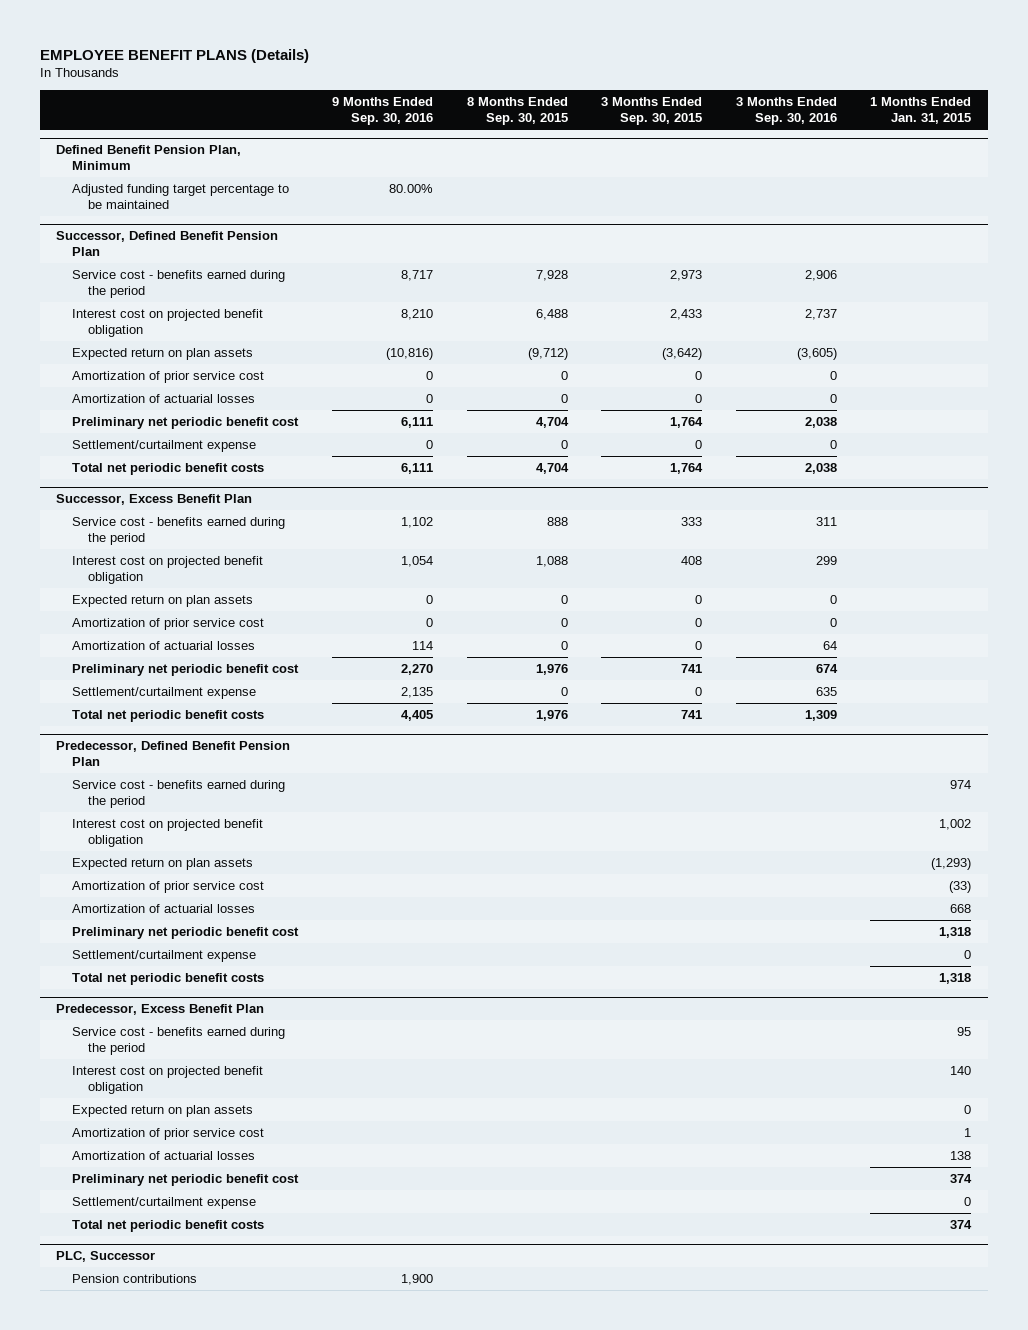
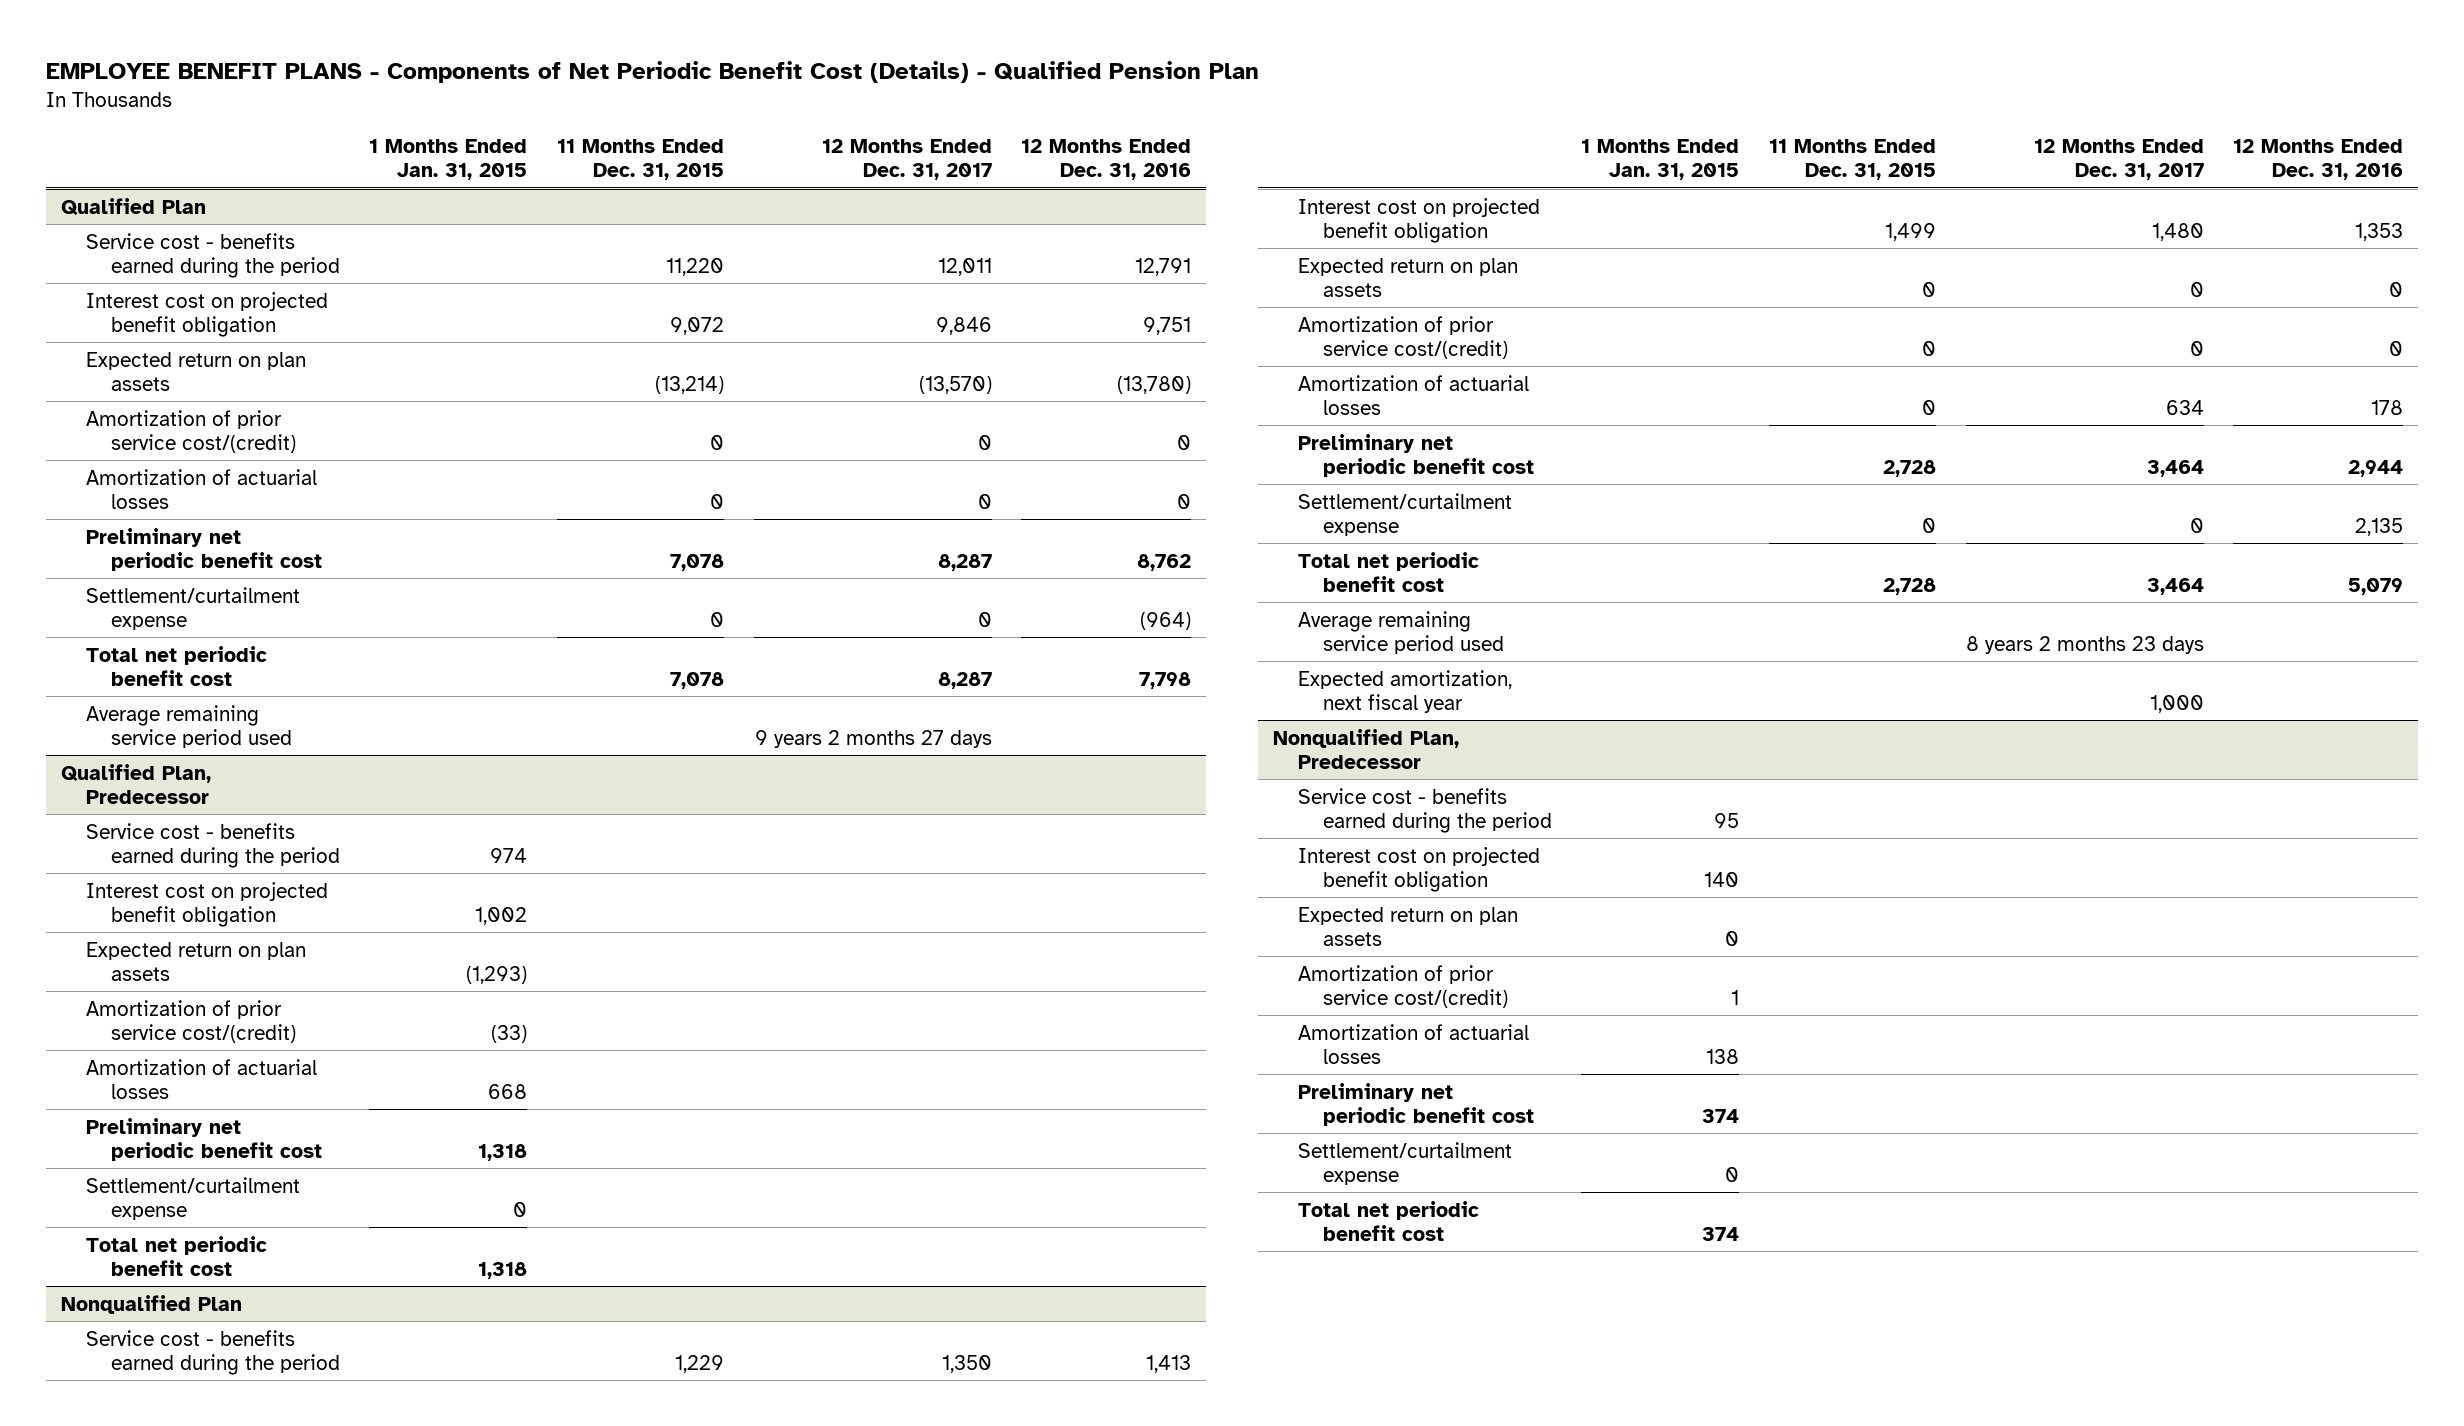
- EMPLOYEE BENEFIT PLANS (Details)
+ EMPLOYEE BENEFIT PLANS - Components of Net Periodic Benefit Cost (Details) - Qualified Pension Plan
- | 9 Months Ended Sep. 30, 2016 | 8 Months Ended Sep. 30, 2015 | 3 Months Ended Sep. 30, 2015 | 3 Months Ended Sep. 30, 2016 | 1 Months Ended Jan. 31, 2015
+ | 1 Months Ended Jan. 31, 2015 | 11 Months Ended Dec. 31, 2015 | 12 Months Ended Dec. 31, 2017 | 12 Months Ended Dec. 31, 2016
- Defined Benefit Pension Plan, Minimum
- Adjusted funding target percentage to be maintained | 80.00% | | | |
- Successor, Defined Benefit Pension Plan
- Service cost - benefits earned during the period | 8,717 | 7,928 | 2,973 | 2,906 |
- Interest cost on projected benefit obligation | 8,210 | 6,488 | 2,433 | 2,737 |
- Expected return on plan assets | (10,816) | (9,712) | (3,642) | (3,605) |
- Amortization of prior service cost | 0 | 0 | 0 | 0 |
- Amortization of actuarial losses | 0 | 0 | 0 | 0 |
- Preliminary net periodic benefit cost | 6,111 | 4,704 | 1,764 | 2,038 |
- Settlement/curtailment expense | 0 | 0 | 0 | 0 |
- Total net periodic benefit costs | 6,111 | 4,704 | 1,764 | 2,038 |
- Successor, Excess Benefit Plan
- Service cost - benefits earned during the period | 1,102 | 888 | 333 | 311 |
- Interest cost on projected benefit obligation | 1,054 | 1,088 | 408 | 299 |
- Expected return on plan assets | 0 | 0 | 0 | 0 |
- Amortization of prior service cost | 0 | 0 | 0 | 0 |
- Amortization of actuarial losses | 114 | 0 | 0 | 64 |
- Preliminary net periodic benefit cost | 2,270 | 1,976 | 741 | 674 |
- Settlement/curtailment expense | 2,135 | 0 | 0 | 635 |
- Total net periodic benefit costs | 4,405 | 1,976 | 741 | 1,309 |
- Predecessor, Defined Benefit Pension Plan
+ Qualified Plan
+ Service cost - benefits earned during the period | | 11,220 | 12,011 | 12,791
+ Interest cost on projected benefit obligation | | 9,072 | 9,846 | 9,751
+ Expected return on plan assets | | (13,214) | (13,570) | (13,780)
+ Amortization of prior service cost/(credit) | | 0 | 0 | 0
+ Amortization of actuarial losses | | 0 | 0 | 0
+ Preliminary net periodic benefit cost | | 7,078 | 8,287 | 8,762
+ Settlement/curtailment expense | | 0 | 0 | (964)
+ Total net periodic benefit cost | | 7,078 | 8,287 | 7,798
+ Average remaining service period used | | | 9 years 2 months 27 days |
+ Qualified Plan, Predecessor
- Amortization of prior service cost | | | | | (33)
+ Amortization of prior service cost/(credit) | (33) | | |
- Total net periodic benefit costs | | | | | 1,318
- Predecessor, Excess Benefit Plan
+ Total net periodic benefit cost | 1,318 | | |
+ Nonqualified Plan
+ Service cost - benefits earned during the period | | 1,229 | 1,350 | 1,413
+ Interest cost on projected benefit obligation | | 1,499 | 1,480 | 1,353
+ Expected return on plan assets | | 0 | 0 | 0
+ Amortization of prior service cost/(credit) | | 0 | 0 | 0
+ Amortization of actuarial losses | | 0 | 634 | 178
+ Preliminary net periodic benefit cost | | 2,728 | 3,464 | 2,944
+ Settlement/curtailment expense | | 0 | 0 | 2,135
+ Total net periodic benefit cost | | 2,728 | 3,464 | 5,079
+ Average remaining service period used | | | 8 years 2 months 23 days |
+ Expected amortization, next fiscal year | | | 1,000 |
+ Nonqualified Plan, Predecessor
- Amortization of prior service cost | | | | | 1
+ Amortization of prior service cost/(credit) | 1 | | |
- Total net periodic benefit costs | | | | | 374
- PLC, Successor
- Pension contributions | 1,900 | | | |
+ Total net periodic benefit cost | 374 | | |

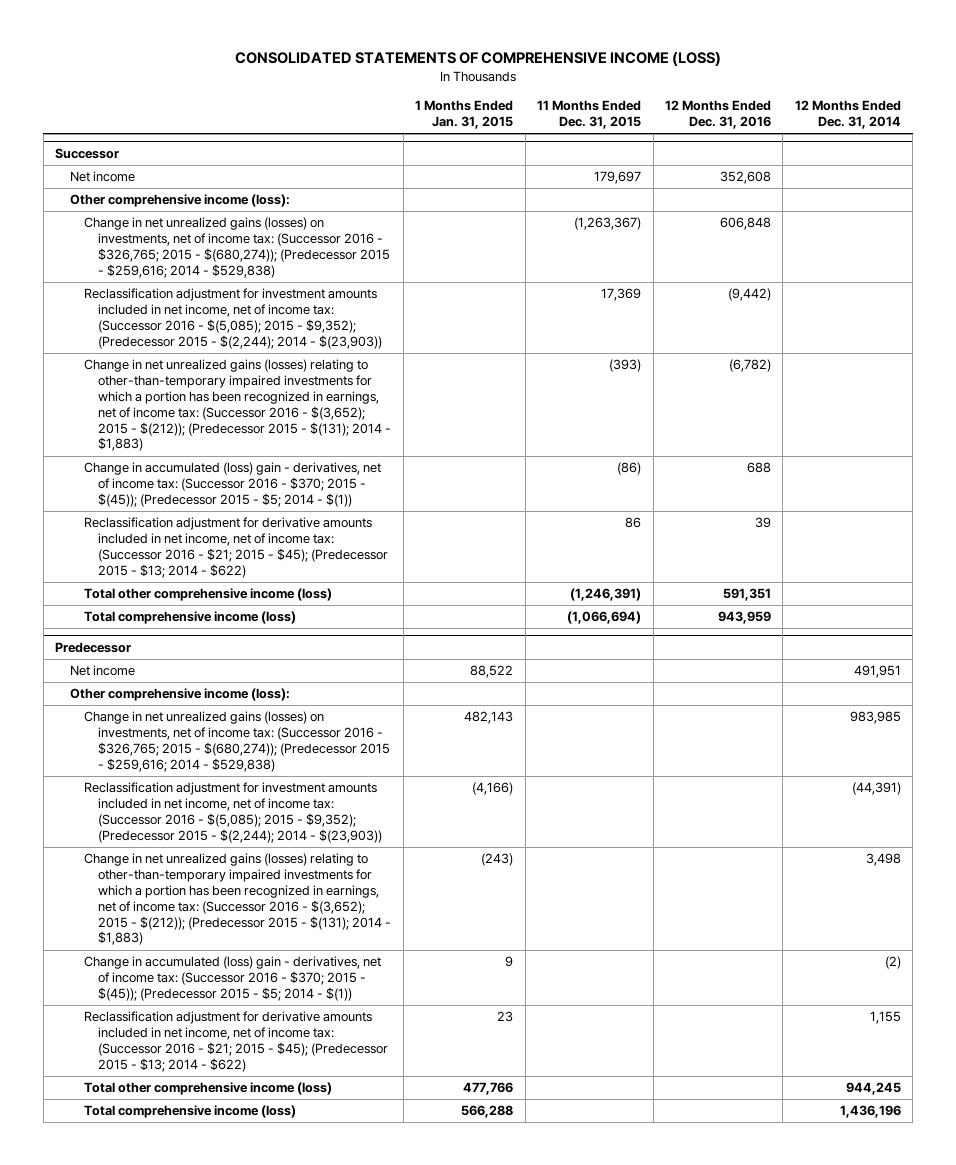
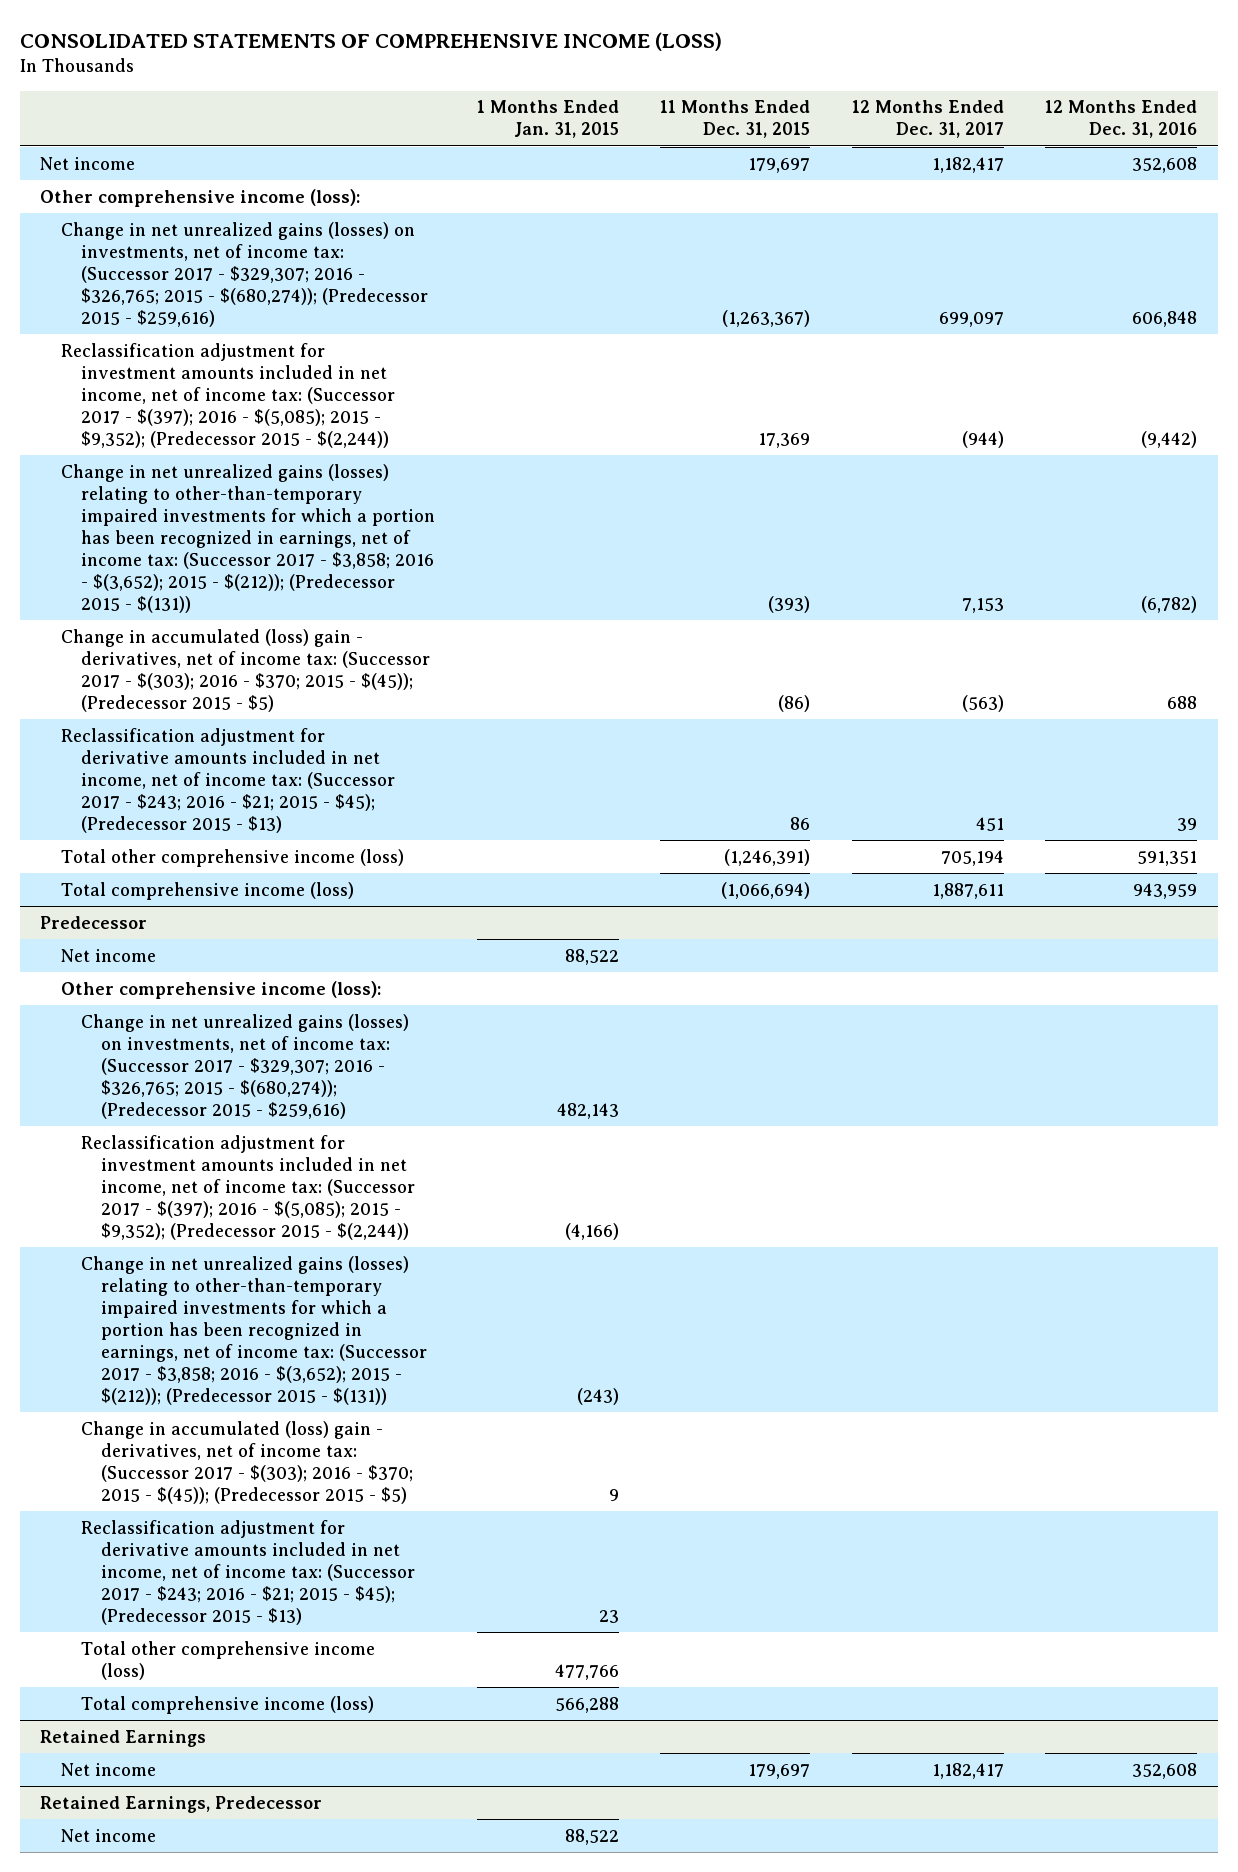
- | 1 Months Ended Jan. 31, 2015 | 11 Months Ended Dec. 31, 2015 | 12 Months Ended Dec. 31, 2016 | 12 Months Ended Dec. 31, 2014
+ | 1 Months Ended Jan. 31, 2015 | 11 Months Ended Dec. 31, 2015 | 12 Months Ended Dec. 31, 2017 | 12 Months Ended Dec. 31, 2016
- Successor
- Change in net unrealized gains (losses) on investments, net of income tax: (Successor 2016 - $326,765; 2015 - $(680,274)); (Predecessor 2015 - $259,616; 2014 - $529,838) | | (1,263,367) | 606,848 |
- Reclassification adjustment for investment amounts included in net income, net of income tax: (Successor 2016 - $(5,085); 2015 - $9,352); (Predecessor 2015 - $(2,244); 2014 - $(23,903)) | | 17,369 | (9,442) |
- Change in net unrealized gains (losses) relating to other-than-temporary impaired investments for which a portion has been recognized in earnings, net of income tax: (Successor 2016 - $(3,652); 2015 - $(212)); (Predecessor 2015 - $(131); 2014 - $1,883) | | (393) | (6,782) |
- Change in accumulated (loss) gain - derivatives, net of income tax: (Successor 2016 - $370; 2015 - $(45)); (Predecessor 2015 - $5; 2014 - $(1)) | | (86) | 688 |
- Reclassification adjustment for derivative amounts included in net income, net of income tax: (Successor 2016 - $21; 2015 - $45); (Predecessor 2015 - $13; 2014 - $622) | | 86 | 39 |
+ Change in net unrealized gains (losses) on investments, net of income tax: (Successor 2017 - $329,307; 2016 - $326,765; 2015 - $(680,274)); (Predecessor 2015 - $259,616) | | (1,263,367) | 699,097 | 606,848
+ Reclassification adjustment for investment amounts included in net income, net of income tax: (Successor 2017 - $(397); 2016 - $(5,085); 2015 - $9,352); (Predecessor 2015 - $(2,244)) | | 17,369 | (944) | (9,442)
+ Change in net unrealized gains (losses) relating to other-than-temporary impaired investments for which a portion has been recognized in earnings, net of income tax: (Successor 2017 - $3,858; 2016 - $(3,652); 2015 - $(212)); (Predecessor 2015 - $(131)) | | (393) | 7,153 | (6,782)
+ Change in accumulated (loss) gain - derivatives, net of income tax: (Successor 2017 - $(303); 2016 - $370; 2015 - $(45)); (Predecessor 2015 - $5) | | (86) | (563) | 688
+ Reclassification adjustment for derivative amounts included in net income, net of income tax: (Successor 2017 - $243; 2016 - $21; 2015 - $45); (Predecessor 2015 - $13) | | 86 | 451 | 39
@ Predecessor
- Change in net unrealized gains (losses) on investments, net of income tax: (Successor 2016 - $326,765; 2015 - $(680,274)); (Predecessor 2015 - $259,616; 2014 - $529,838) | 482,143 | | | 983,985
- Reclassification adjustment for investment amounts included in net income, net of income tax: (Successor 2016 - $(5,085); 2015 - $9,352); (Predecessor 2015 - $(2,244); 2014 - $(23,903)) | (4,166) | | | (44,391)
- Change in net unrealized gains (losses) relating to other-than-temporary impaired investments for which a portion has been recognized in earnings, net of income tax: (Successor 2016 - $(3,652); 2015 - $(212)); (Predecessor 2015 - $(131); 2014 - $1,883) | (243) | | | 3,498
- Change in accumulated (loss) gain - derivatives, net of income tax: (Successor 2016 - $370; 2015 - $(45)); (Predecessor 2015 - $5; 2014 - $(1)) | 9 | | | (2)
- Reclassification adjustment for derivative amounts included in net income, net of income tax: (Successor 2016 - $21; 2015 - $45); (Predecessor 2015 - $13; 2014 - $622) | 23 | | | 1,155
+ Change in net unrealized gains (losses) on investments, net of income tax: (Successor 2017 - $329,307; 2016 - $326,765; 2015 - $(680,274)); (Predecessor 2015 - $259,616) | 482,143 | | |
+ Reclassification adjustment for investment amounts included in net income, net of income tax: (Successor 2017 - $(397); 2016 - $(5,085); 2015 - $9,352); (Predecessor 2015 - $(2,244)) | (4,166) | | |
+ Change in net unrealized gains (losses) relating to other-than-temporary impaired investments for which a portion has been recognized in earnings, net of income tax: (Successor 2017 - $3,858; 2016 - $(3,652); 2015 - $(212)); (Predecessor 2015 - $(131)) | (243) | | |
+ Change in accumulated (loss) gain - derivatives, net of income tax: (Successor 2017 - $(303); 2016 - $370; 2015 - $(45)); (Predecessor 2015 - $5) | 9 | | |
+ Reclassification adjustment for derivative amounts included in net income, net of income tax: (Successor 2017 - $243; 2016 - $21; 2015 - $45); (Predecessor 2015 - $13) | 23 | | |
+ Retained Earnings
+ Net income | | 179,697 | 1,182,417 | 352,608
+ Retained Earnings, Predecessor
+ Net income | 88,522 | | |

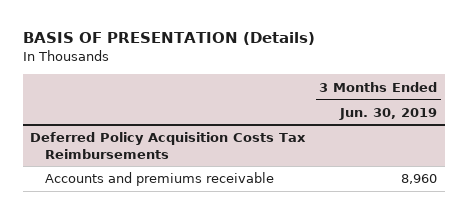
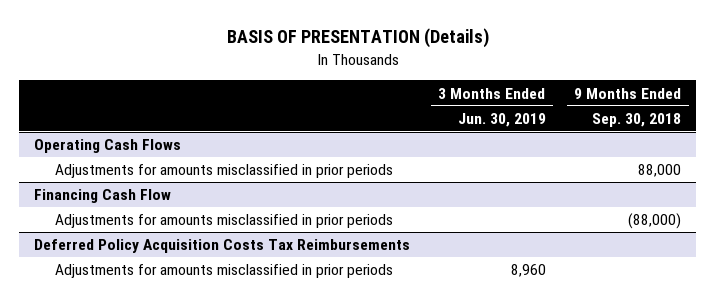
- | 3 Months Ended Jun. 30, 2019
+ | 3 Months Ended Jun. 30, 2019 | 9 Months Ended Sep. 30, 2018
+ Operating Cash Flows
+ Adjustments for amounts misclassified in prior periods | | 88,000
+ Financing Cash Flow
+ Adjustments for amounts misclassified in prior periods | | (88,000)
@ Deferred Policy Acquisition Costs Tax Reimbursements
- Accounts and premiums receivable | 8,960
+ Adjustments for amounts misclassified in prior periods | 8,960 |

